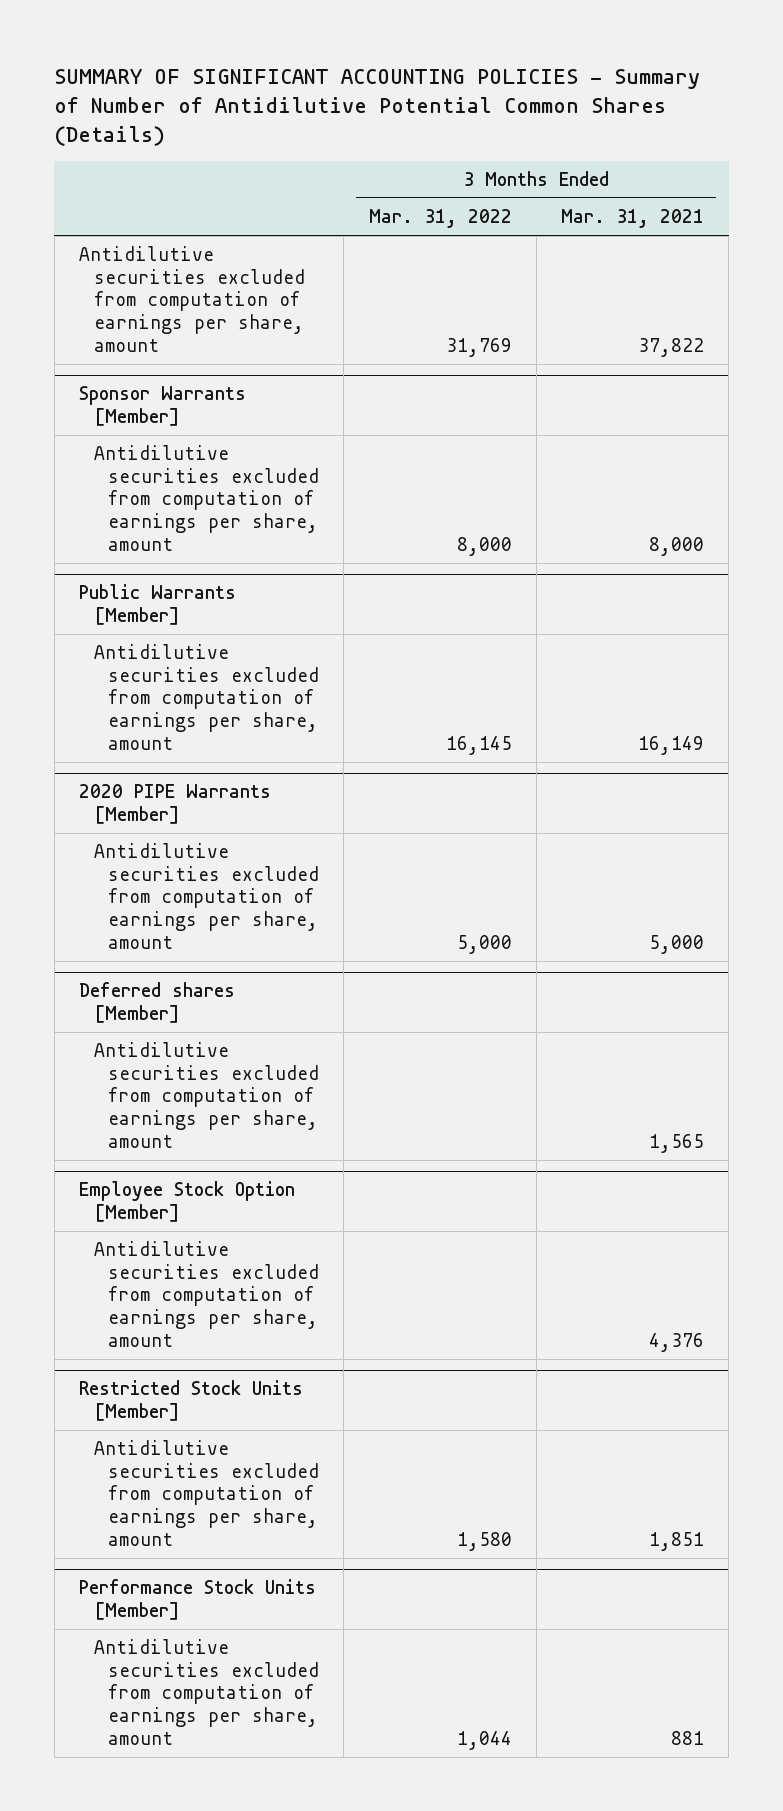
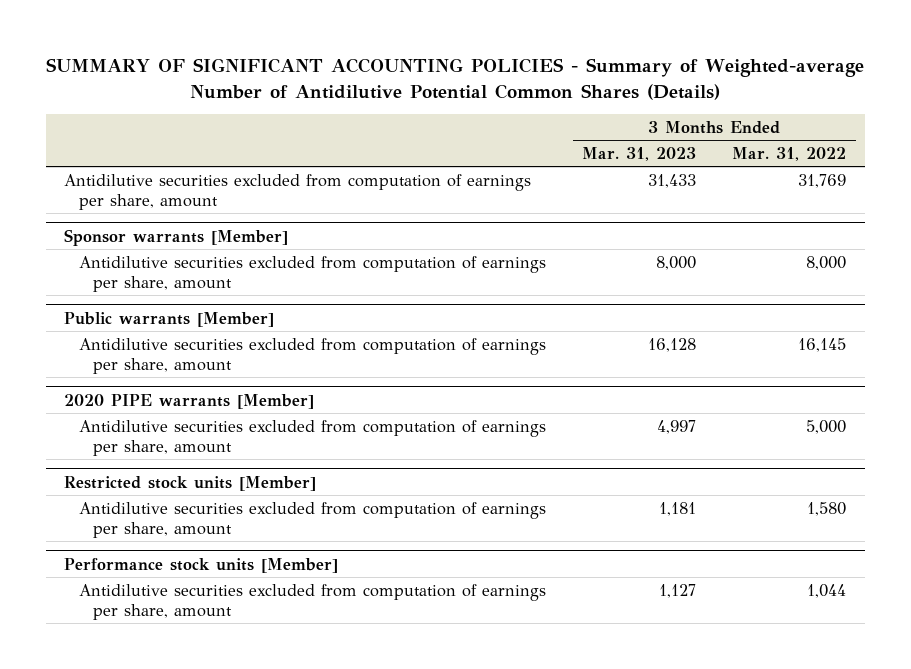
- SUMMARY OF SIGNIFICANT ACCOUNTING POLICIES - Summary of Number of Antidilutive Potential Common Shares (Details)
+ SUMMARY OF SIGNIFICANT ACCOUNTING POLICIES - Summary of Weighted-average Number of Antidilutive Potential Common Shares (Details)
- | 3 Months Ended Mar. 31, 2022 | 3 Months Ended Mar. 31, 2021
+ | 3 Months Ended Mar. 31, 2023 | 3 Months Ended Mar. 31, 2022
- Sponsor Warrants [Member]
+ Sponsor warrants [Member]
- Public Warrants [Member]
+ Public warrants [Member]
- 2020 PIPE Warrants [Member]
+ 2020 PIPE warrants [Member]
- Deferred shares [Member]
- Antidilutive securities excluded from computation of earnings per share, amount | | 1,565
- Employee Stock Option [Member]
- Antidilutive securities excluded from computation of earnings per share, amount | | 4,376
- Restricted Stock Units [Member]
+ Restricted stock units [Member]
- Performance Stock Units [Member]
+ Performance stock units [Member]

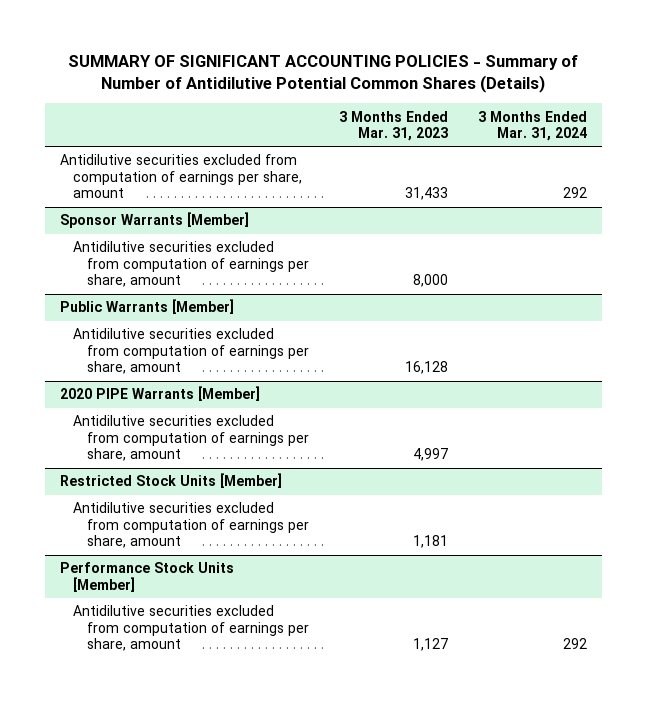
- SUMMARY OF SIGNIFICANT ACCOUNTING POLICIES - Summary of Weighted-average Number of Antidilutive Potential Common Shares (Details)
+ SUMMARY OF SIGNIFICANT ACCOUNTING POLICIES - Summary of Number of Antidilutive Potential Common Shares (Details)
- | 3 Months Ended Mar. 31, 2023 | 3 Months Ended Mar. 31, 2022
+ | 3 Months Ended Mar. 31, 2023 | 3 Months Ended Mar. 31, 2024
- Sponsor warrants [Member]
+ Sponsor Warrants [Member]
- Public warrants [Member]
+ Public Warrants [Member]
- 2020 PIPE warrants [Member]
+ 2020 PIPE Warrants [Member]
- Restricted stock units [Member]
+ Restricted Stock Units [Member]
- Performance stock units [Member]
+ Performance Stock Units [Member]

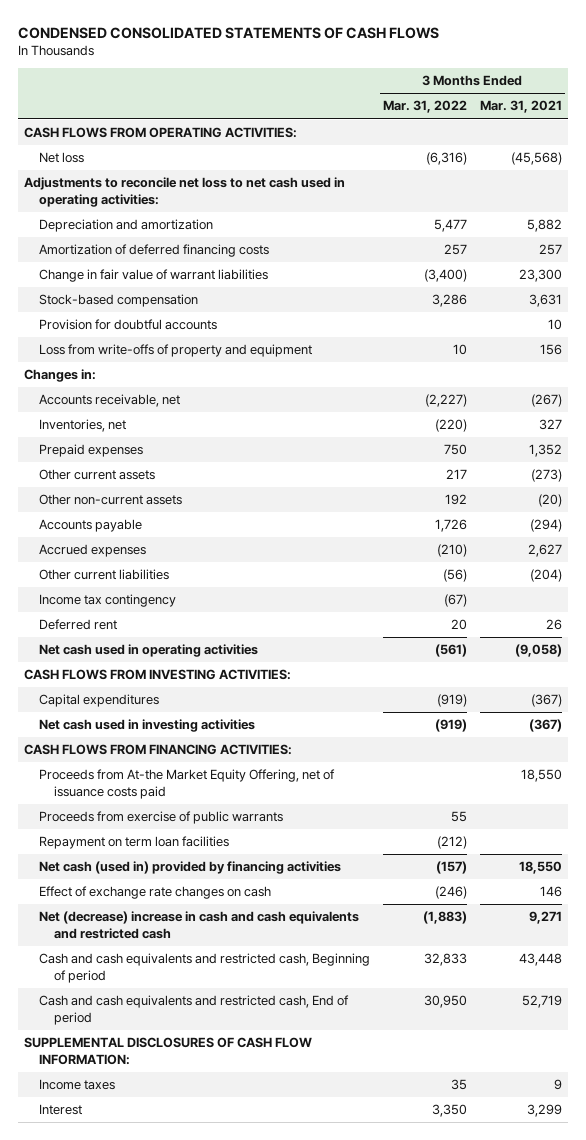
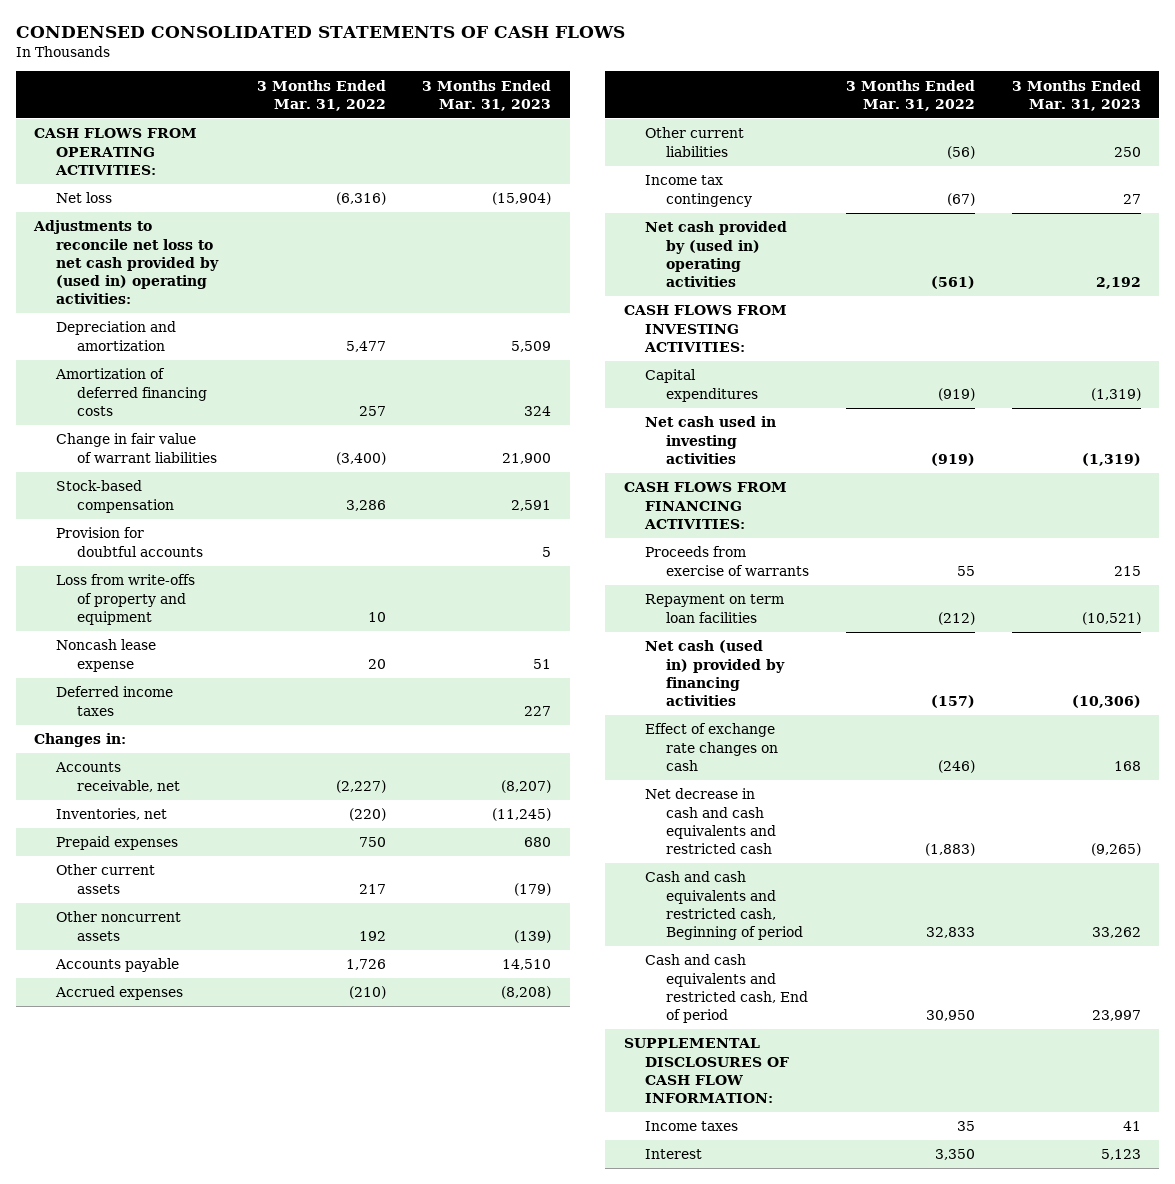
- | 3 Months Ended Mar. 31, 2022 | 3 Months Ended Mar. 31, 2021
+ | 3 Months Ended Mar. 31, 2022 | 3 Months Ended Mar. 31, 2023
- Adjustments to reconcile net loss to net cash used in operating activities:
+ Adjustments to reconcile net loss to net cash provided by (used in) operating activities:
+ Noncash lease expense | 20 | 51
+ Deferred income taxes | | 227
- Other non-current assets | 192 | (20)
+ Other noncurrent assets | 192 | (139)
- Deferred rent | 20 | 26
- Net cash used in operating activities | (561) | (9,058)
+ Net cash provided by (used in) operating activities | (561) | 2,192
- Proceeds from At-the Market Equity Offering, net of issuance costs paid | | 18,550
- Proceeds from exercise of public warrants | 55 |
+ Proceeds from exercise of warrants | 55 | 215
- Net (decrease) increase in cash and cash equivalents and restricted cash | (1,883) | 9,271
+ Net decrease in cash and cash equivalents and restricted cash | (1,883) | (9,265)

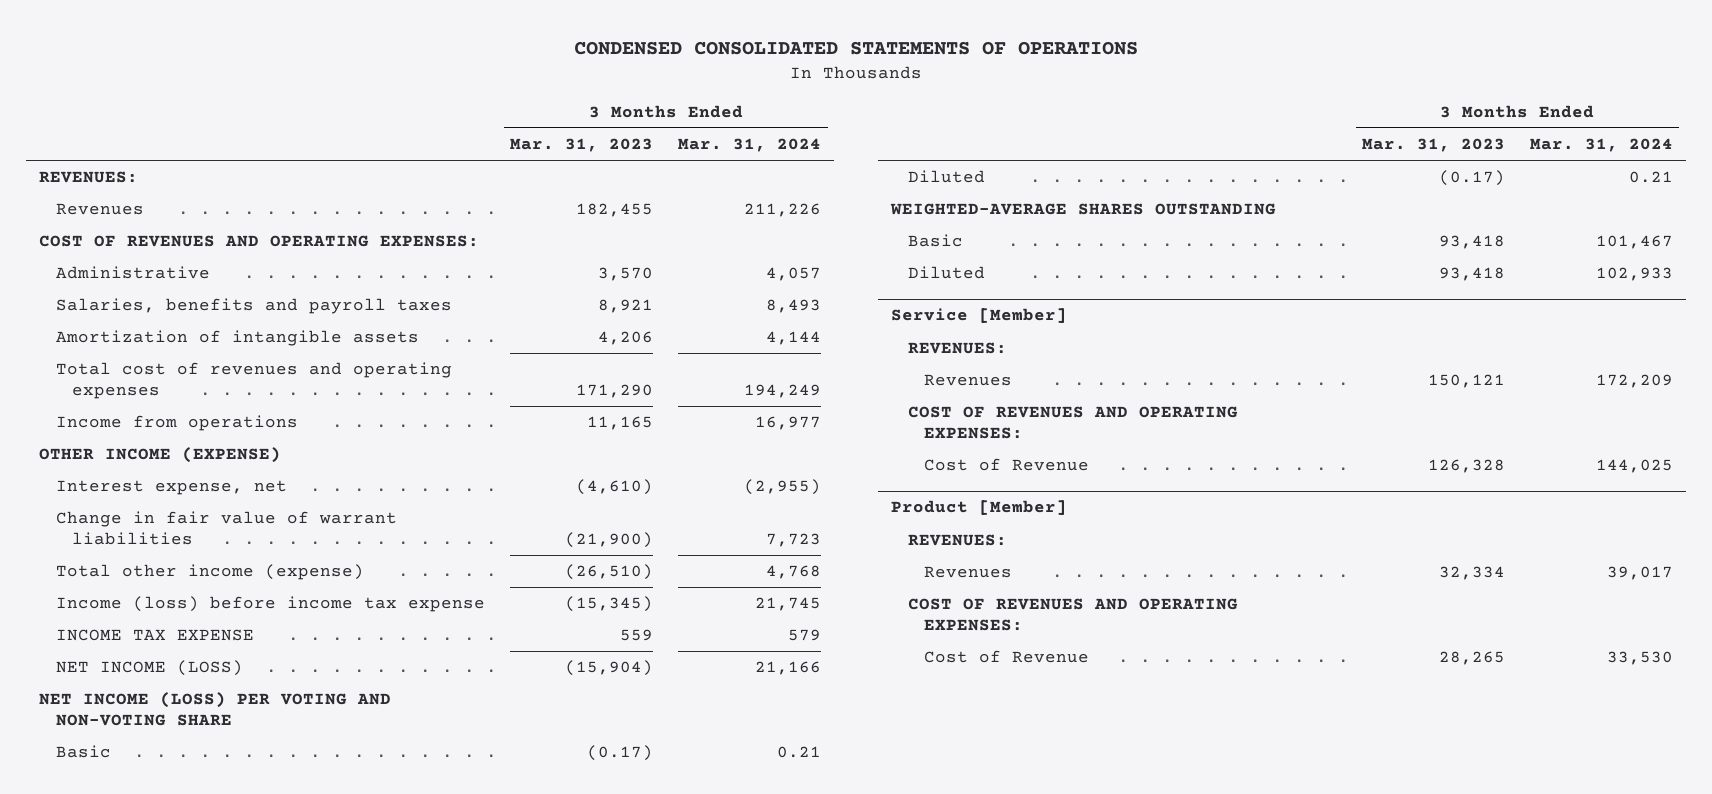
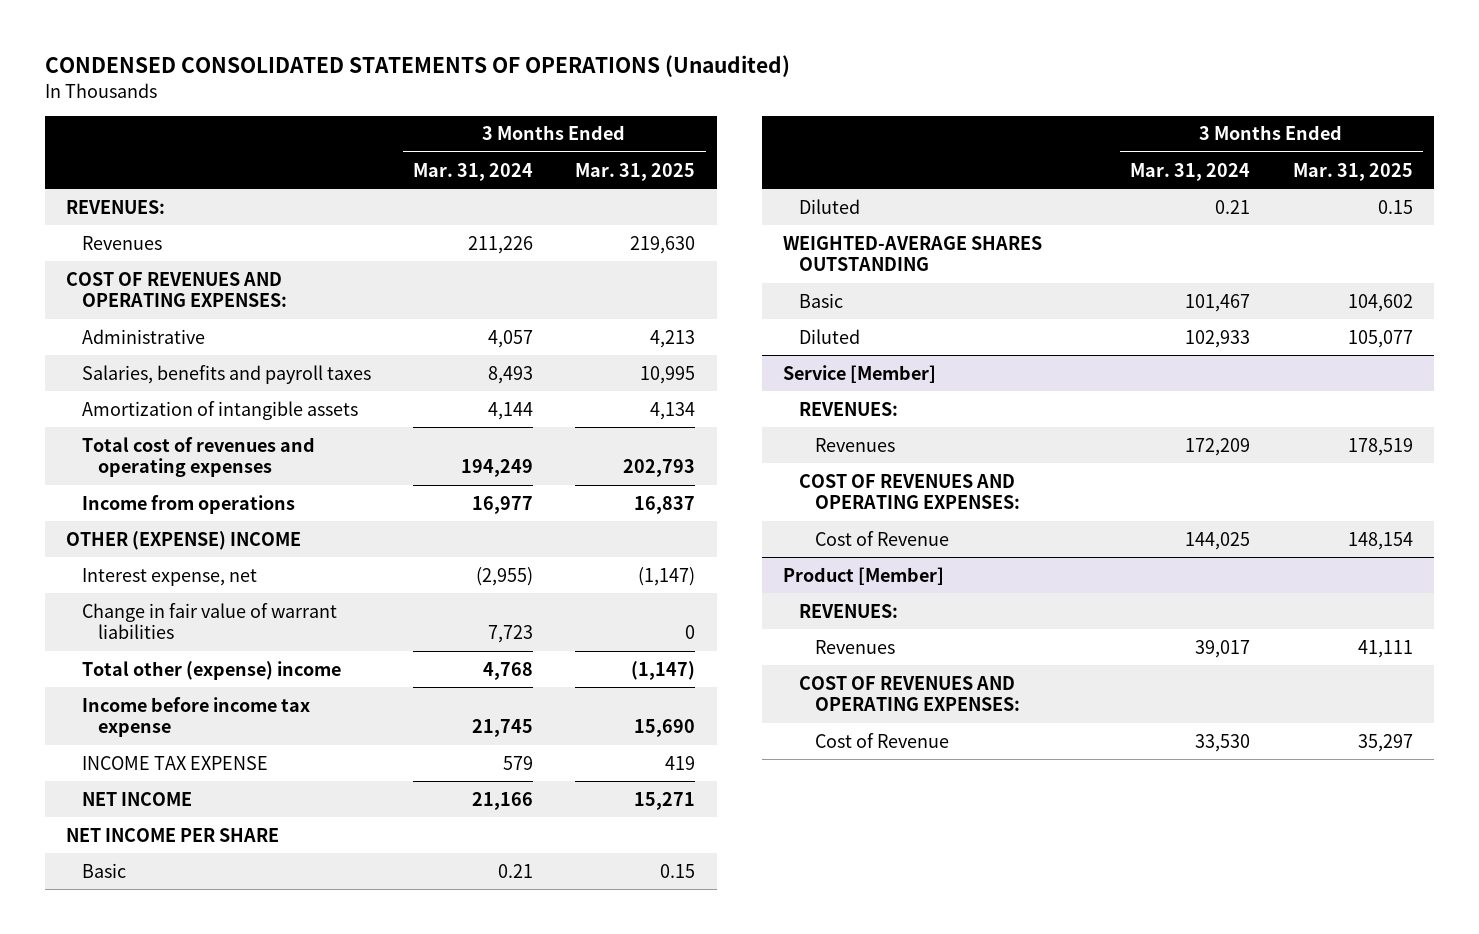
- CONDENSED CONSOLIDATED STATEMENTS OF OPERATIONS
+ CONDENSED CONSOLIDATED STATEMENTS OF OPERATIONS (Unaudited)
- | 3 Months Ended Mar. 31, 2023 | 3 Months Ended Mar. 31, 2024
+ | 3 Months Ended Mar. 31, 2024 | 3 Months Ended Mar. 31, 2025
- OTHER INCOME (EXPENSE)
+ OTHER (EXPENSE) INCOME
- Total other income (expense) | (26,510) | 4,768
- Income (loss) before income tax expense | (15,345) | 21,745
+ Total other (expense) income | 4,768 | (1,147)
+ Income before income tax expense | 21,745 | 15,690
- NET INCOME (LOSS) | (15,904) | 21,166
- NET INCOME (LOSS) PER VOTING AND NON-VOTING SHARE
+ NET INCOME | 21,166 | 15,271
+ NET INCOME PER SHARE

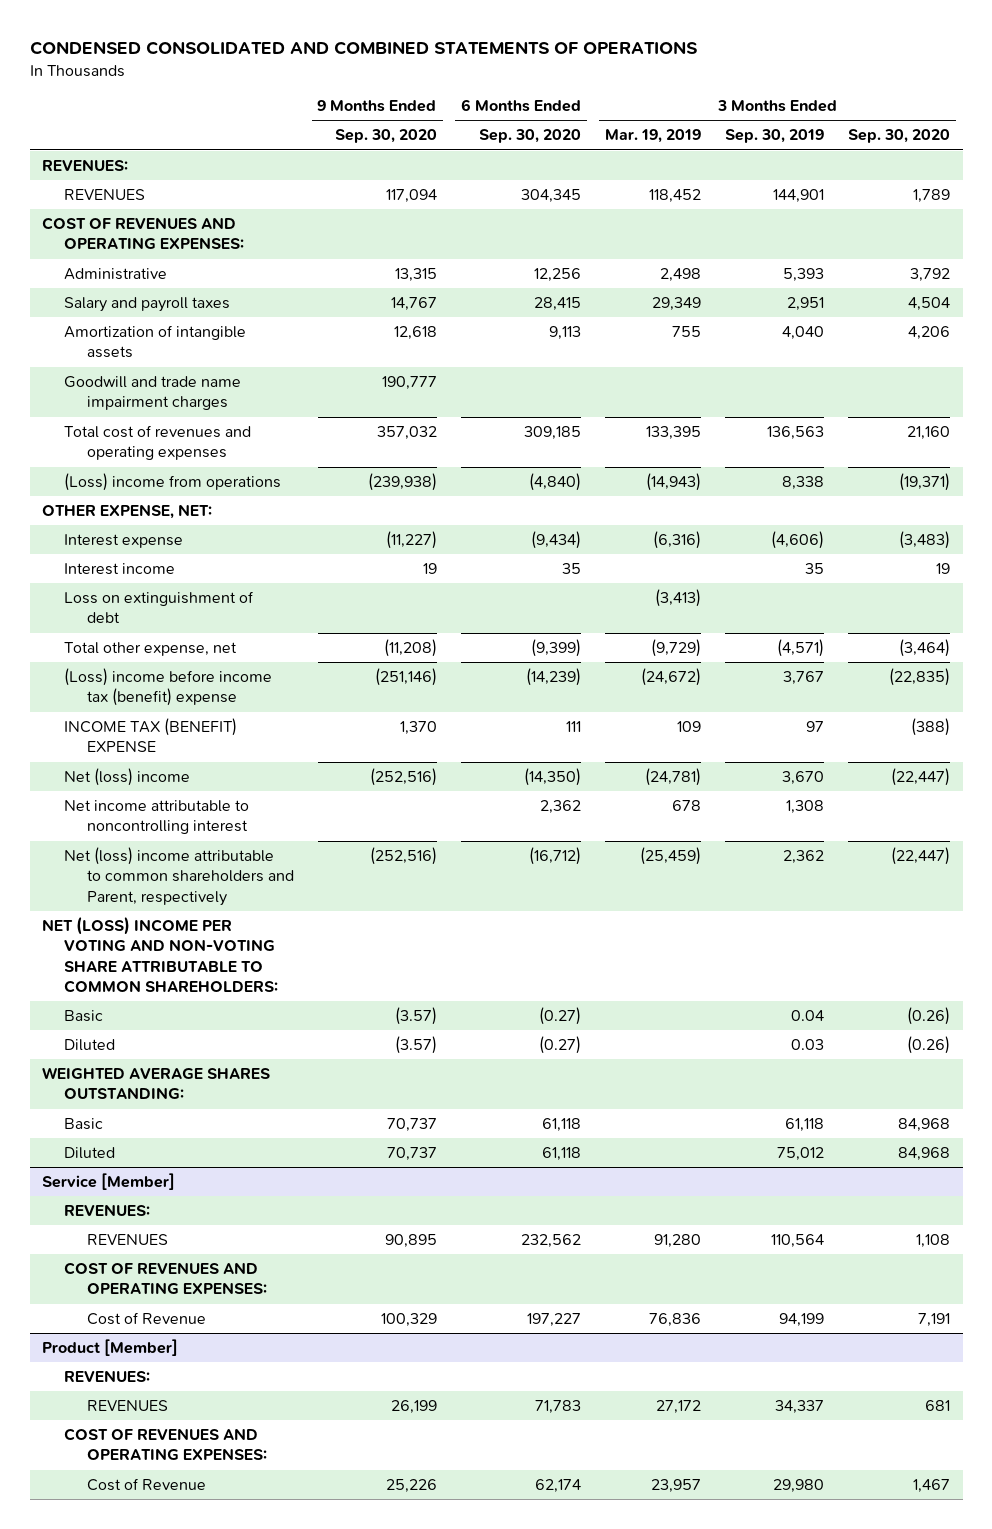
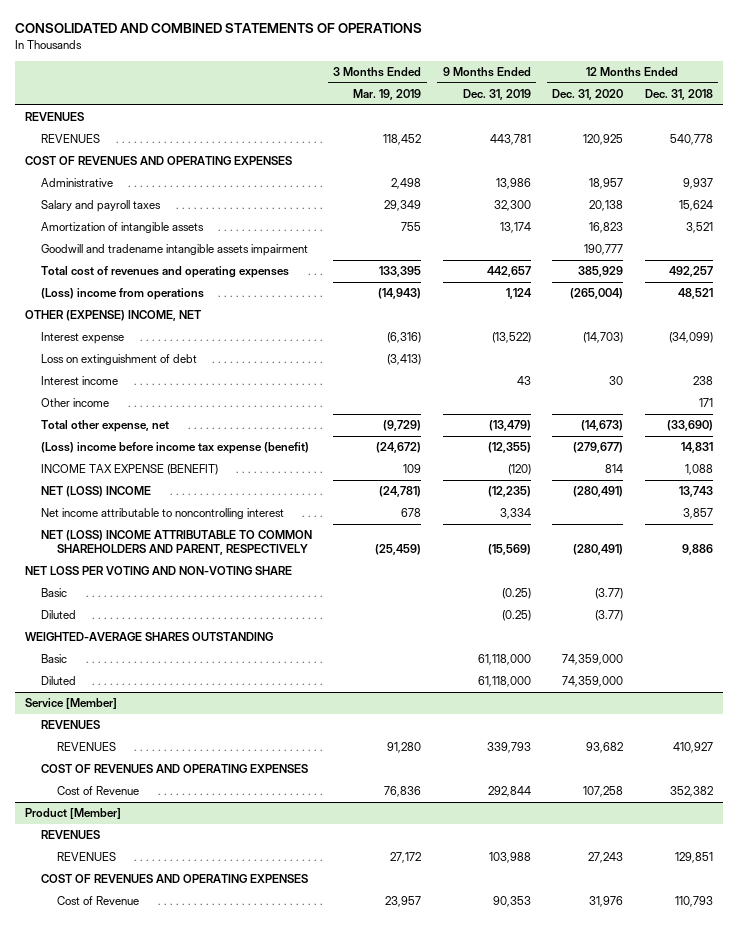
- CONDENSED CONSOLIDATED AND COMBINED STATEMENTS OF OPERATIONS
+ CONSOLIDATED AND COMBINED STATEMENTS OF OPERATIONS
- | 9 Months Ended Sep. 30, 2020 | 6 Months Ended Sep. 30, 2020 | 3 Months Ended Mar. 19, 2019 | 3 Months Ended Sep. 30, 2019 | 3 Months Ended Sep. 30, 2020
+ | 3 Months Ended Mar. 19, 2019 | 9 Months Ended Dec. 31, 2019 | 12 Months Ended Dec. 31, 2020 | 12 Months Ended Dec. 31, 2018
- REVENUES:
+ REVENUES
- COST OF REVENUES AND OPERATING EXPENSES:
+ COST OF REVENUES AND OPERATING EXPENSES
- Goodwill and trade name impairment charges | 190,777 | | | |
+ Goodwill and tradename intangible assets impairment | | | 190,777 |
- OTHER EXPENSE, NET:
+ OTHER (EXPENSE) INCOME, NET
moved down: Interest income | | 43 | 30 | 238
+ Other income | | | | 171
- (Loss) income before income tax (benefit) expense | (251,146) | (14,239) | (24,672) | 3,767 | (22,835)
- INCOME TAX (BENEFIT) EXPENSE | 1,370 | 111 | 109 | 97 | (388)
- Net (loss) income | (252,516) | (14,350) | (24,781) | 3,670 | (22,447)
+ (Loss) income before income tax expense (benefit) | (24,672) | (12,355) | (279,677) | 14,831
+ INCOME TAX EXPENSE (BENEFIT) | 109 | (120) | 814 | 1,088
+ NET (LOSS) INCOME | (24,781) | (12,235) | (280,491) | 13,743
- Net (loss) income attributable to common shareholders and Parent, respectively | (252,516) | (16,712) | (25,459) | 2,362 | (22,447)
- NET (LOSS) INCOME PER VOTING AND NON-VOTING SHARE ATTRIBUTABLE TO COMMON SHAREHOLDERS:
+ NET (LOSS) INCOME ATTRIBUTABLE TO COMMON SHAREHOLDERS AND PARENT, RESPECTIVELY | (25,459) | (15,569) | (280,491) | 9,886
+ NET LOSS PER VOTING AND NON-VOTING SHARE
- WEIGHTED AVERAGE SHARES OUTSTANDING:
+ WEIGHTED-AVERAGE SHARES OUTSTANDING
@ Service [Member]
- REVENUES:
+ REVENUES
- COST OF REVENUES AND OPERATING EXPENSES:
+ COST OF REVENUES AND OPERATING EXPENSES
@ Product [Member]
- REVENUES:
+ REVENUES
- COST OF REVENUES AND OPERATING EXPENSES:
+ COST OF REVENUES AND OPERATING EXPENSES

